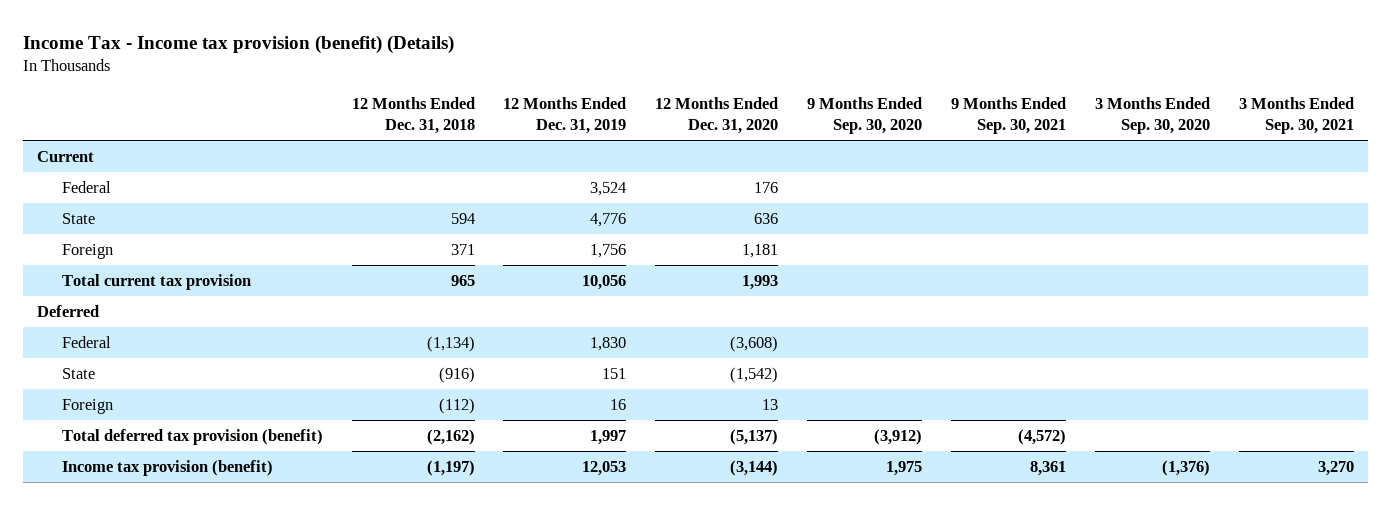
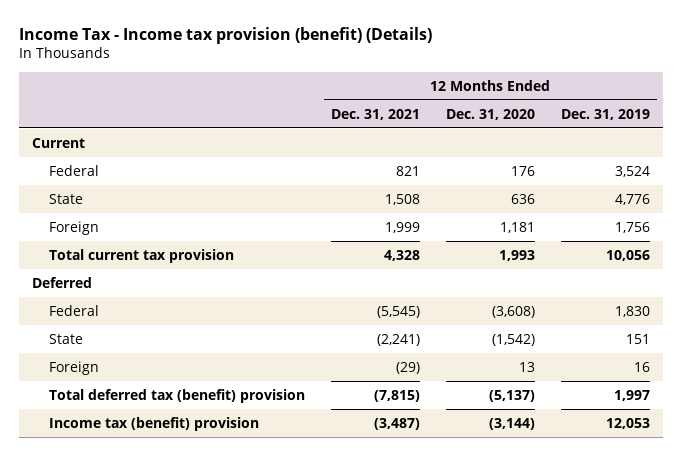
- | 12 Months Ended Dec. 31, 2018 | 12 Months Ended Dec. 31, 2019 | 12 Months Ended Dec. 31, 2020 | 9 Months Ended Sep. 30, 2020 | 9 Months Ended Sep. 30, 2021 | 3 Months Ended Sep. 30, 2020 | 3 Months Ended Sep. 30, 2021
+ | 12 Months Ended Dec. 31, 2021 | 12 Months Ended Dec. 31, 2020 | 12 Months Ended Dec. 31, 2019
- Total deferred tax provision (benefit) | (2,162) | 1,997 | (5,137) | (3,912) | (4,572) | |
- Income tax provision (benefit) | (1,197) | 12,053 | (3,144) | 1,975 | 8,361 | (1,376) | 3,270
+ Total deferred tax (benefit) provision | (7,815) | (5,137) | 1,997
+ Income tax (benefit) provision | (3,487) | (3,144) | 12,053

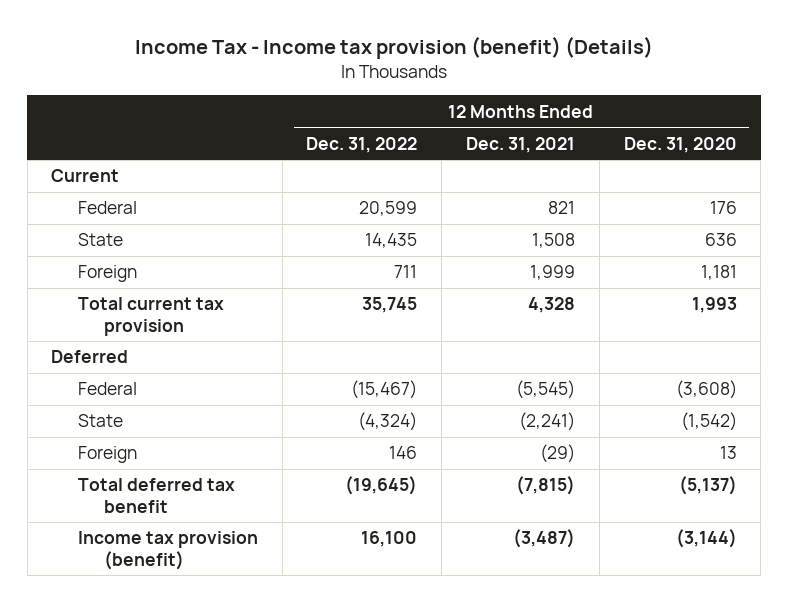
- | 12 Months Ended Dec. 31, 2021 | 12 Months Ended Dec. 31, 2020 | 12 Months Ended Dec. 31, 2019
+ | 12 Months Ended Dec. 31, 2022 | 12 Months Ended Dec. 31, 2021 | 12 Months Ended Dec. 31, 2020
- Total deferred tax (benefit) provision | (7,815) | (5,137) | 1,997
- Income tax (benefit) provision | (3,487) | (3,144) | 12,053
+ Total deferred tax benefit | (19,645) | (7,815) | (5,137)
+ Income tax provision (benefit) | 16,100 | (3,487) | (3,144)

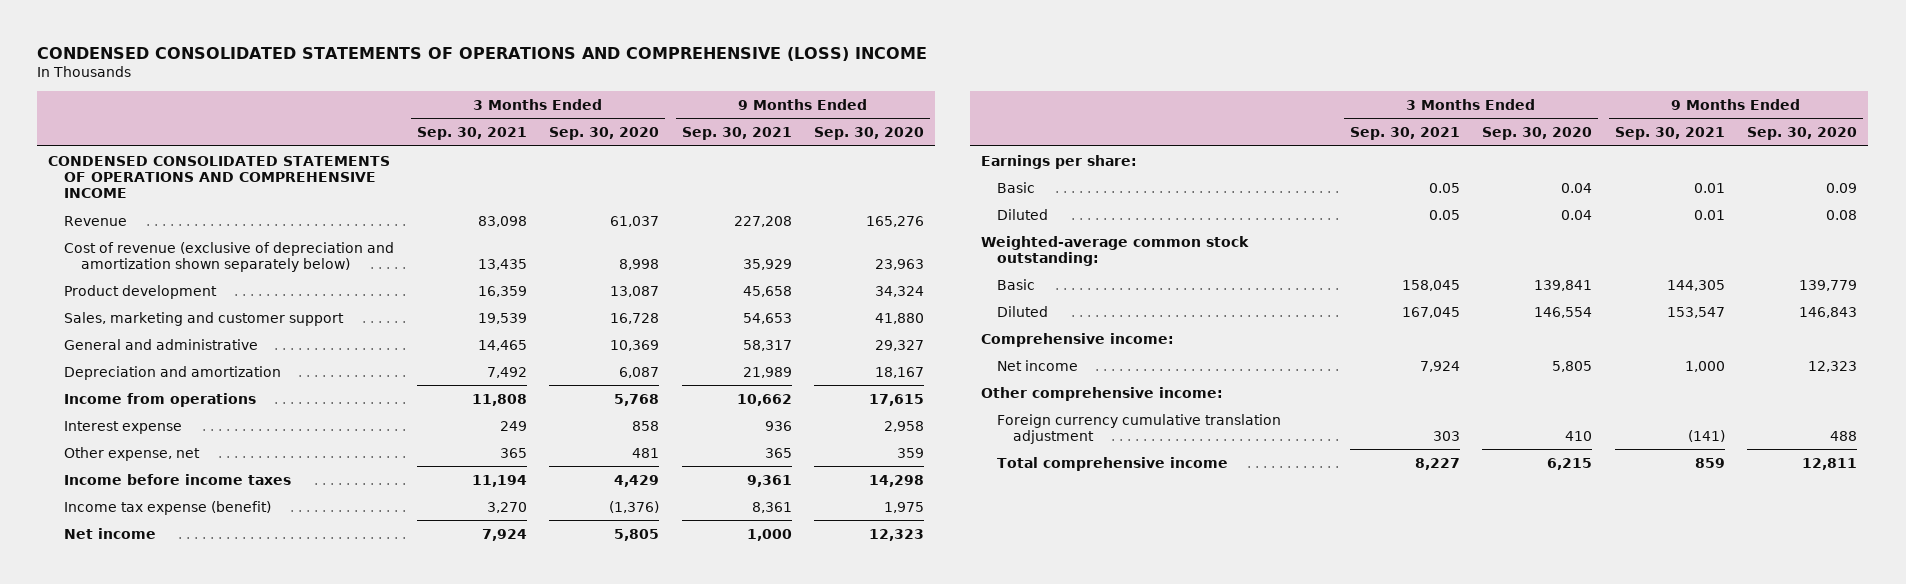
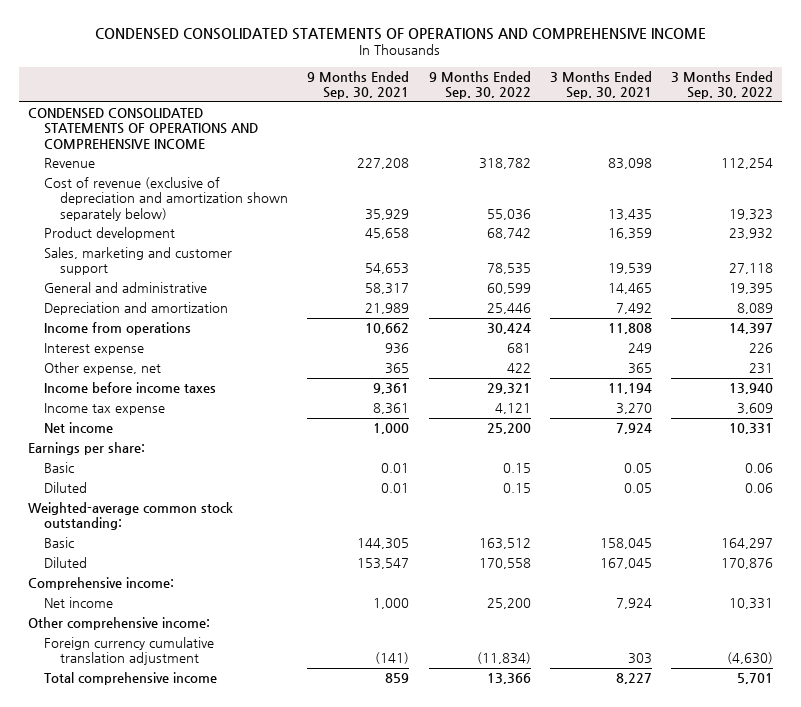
- CONDENSED CONSOLIDATED STATEMENTS OF OPERATIONS AND COMPREHENSIVE (LOSS) INCOME
+ CONDENSED CONSOLIDATED STATEMENTS OF OPERATIONS AND COMPREHENSIVE INCOME
- | 3 Months Ended Sep. 30, 2021 | 3 Months Ended Sep. 30, 2020 | 9 Months Ended Sep. 30, 2021 | 9 Months Ended Sep. 30, 2020
+ | 9 Months Ended Sep. 30, 2021 | 9 Months Ended Sep. 30, 2022 | 3 Months Ended Sep. 30, 2021 | 3 Months Ended Sep. 30, 2022
- Income tax expense (benefit) | 3,270 | (1,376) | 8,361 | 1,975
+ Income tax expense | 8,361 | 4,121 | 3,270 | 3,609

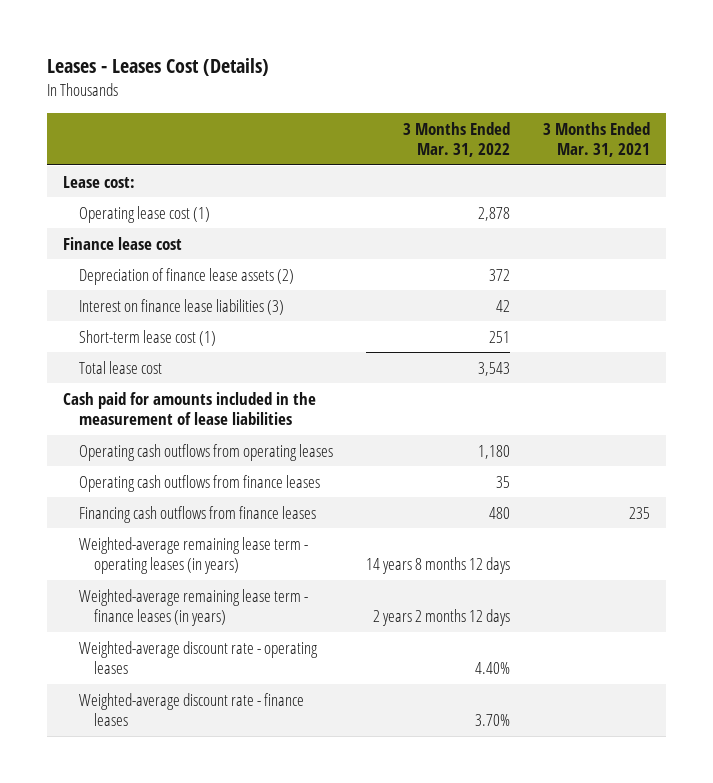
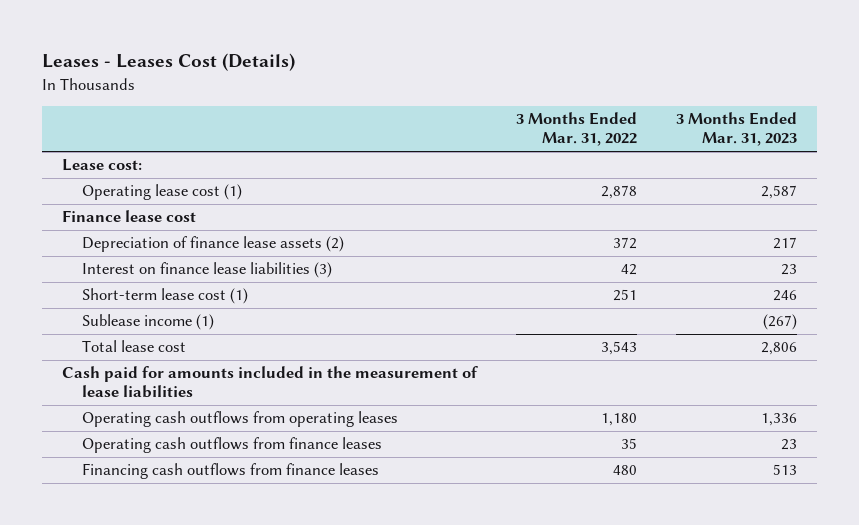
- | 3 Months Ended Mar. 31, 2022 | 3 Months Ended Mar. 31, 2021
+ | 3 Months Ended Mar. 31, 2022 | 3 Months Ended Mar. 31, 2023
+ Sublease income (1) | | (267)
- Weighted-average remaining lease term - operating leases (in years) | 14 years 8 months 12 days |
- Weighted-average remaining lease term - finance leases (in years) | 2 years 2 months 12 days |
- Weighted-average discount rate - operating leases | 4.40% |
- Weighted-average discount rate - finance leases | 3.70% |

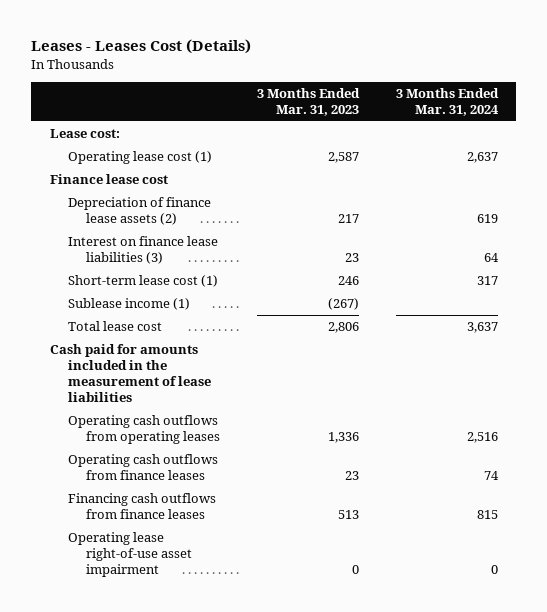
- | 3 Months Ended Mar. 31, 2022 | 3 Months Ended Mar. 31, 2023
+ | 3 Months Ended Mar. 31, 2023 | 3 Months Ended Mar. 31, 2024
+ Operating lease right-of-use asset impairment | 0 | 0

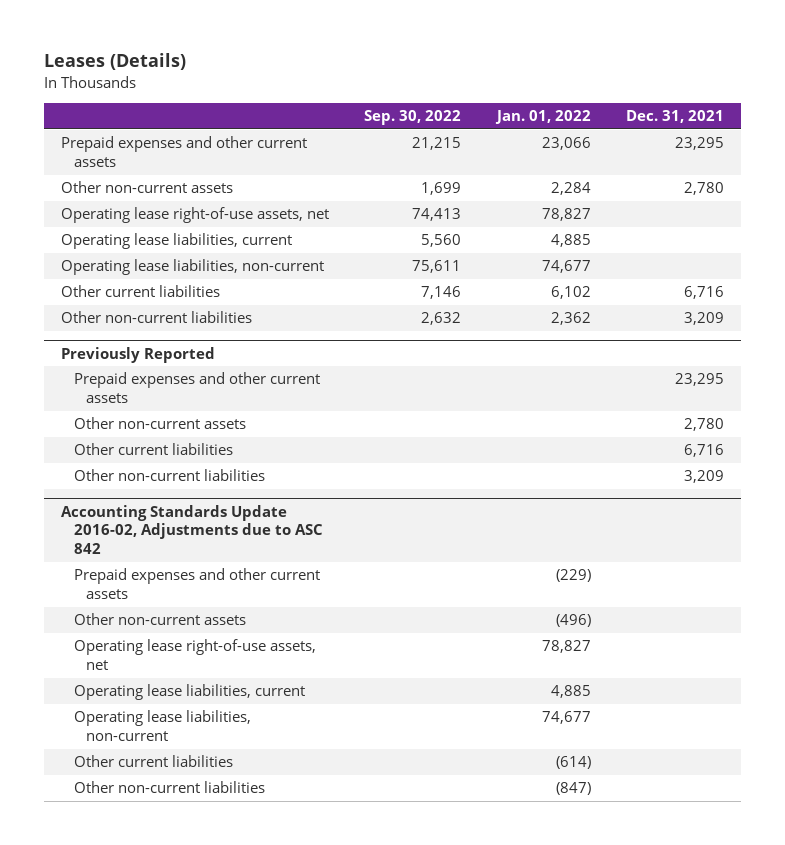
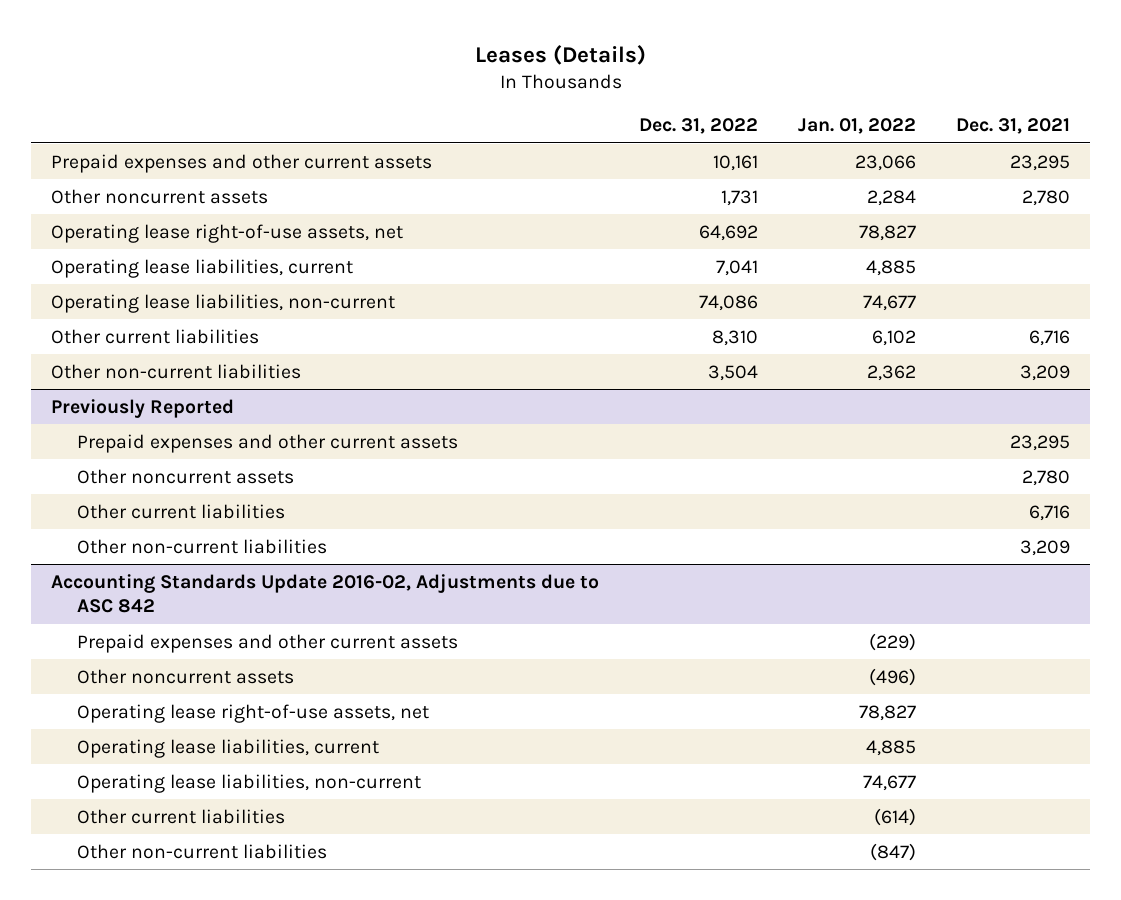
- | Sep. 30, 2022 | Jan. 01, 2022 | Dec. 31, 2021
+ | Dec. 31, 2022 | Jan. 01, 2022 | Dec. 31, 2021
- Other non-current assets | 1,699 | 2,284 | 2,780
+ Other noncurrent assets | 1,731 | 2,284 | 2,780
@ Previously Reported
- Other non-current assets | | | 2,780
+ Other noncurrent assets | | | 2,780
@ Accounting Standards Update 2016-02, Adjustments due to ASC 842
- Other non-current assets | | (496) |
+ Other noncurrent assets | | (496) |

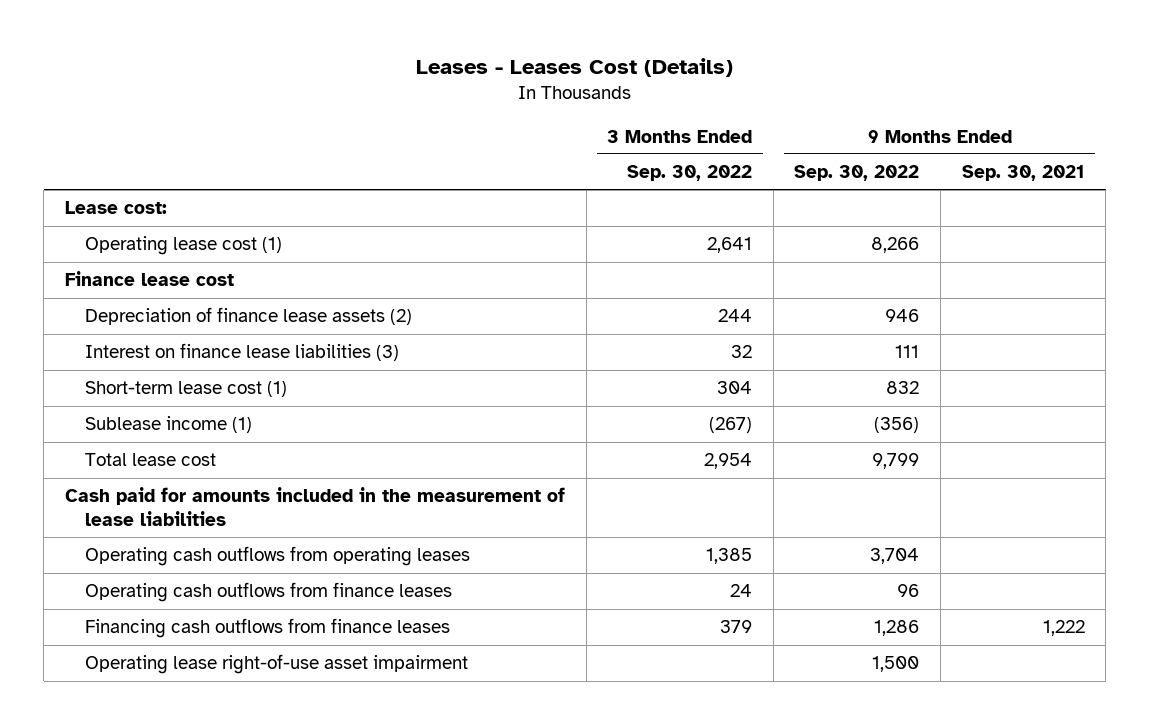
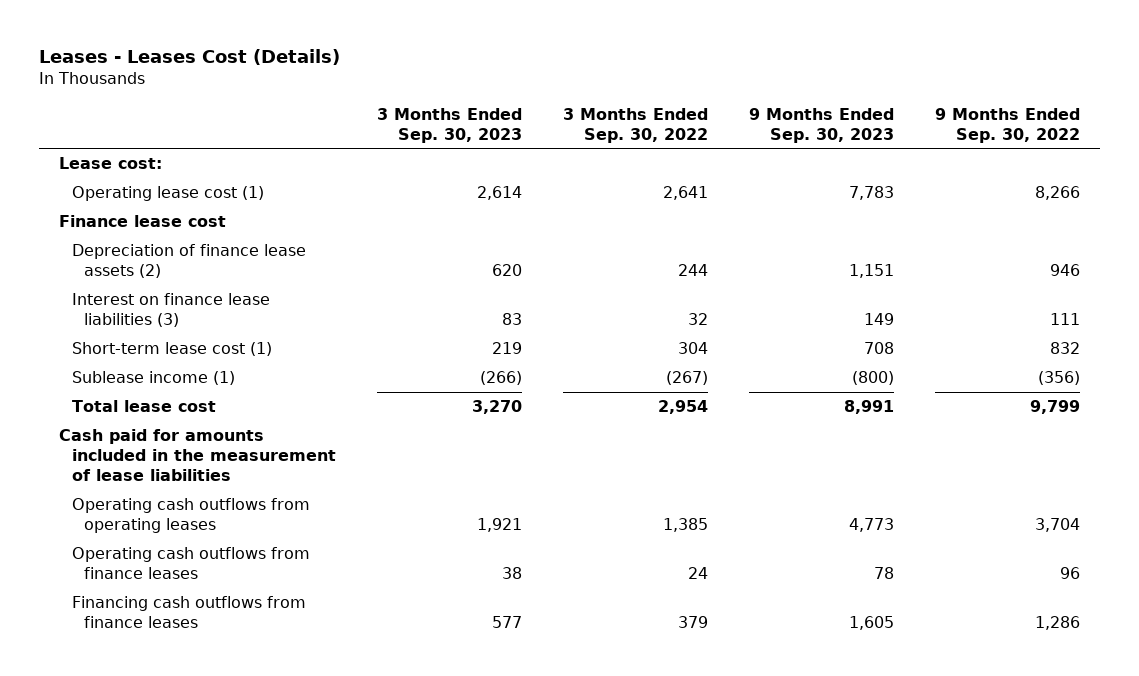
- | 3 Months Ended Sep. 30, 2022 | 9 Months Ended Sep. 30, 2022 | 9 Months Ended Sep. 30, 2021
+ | 3 Months Ended Sep. 30, 2023 | 3 Months Ended Sep. 30, 2022 | 9 Months Ended Sep. 30, 2023 | 9 Months Ended Sep. 30, 2022
- Operating lease right-of-use asset impairment | | 1,500 |

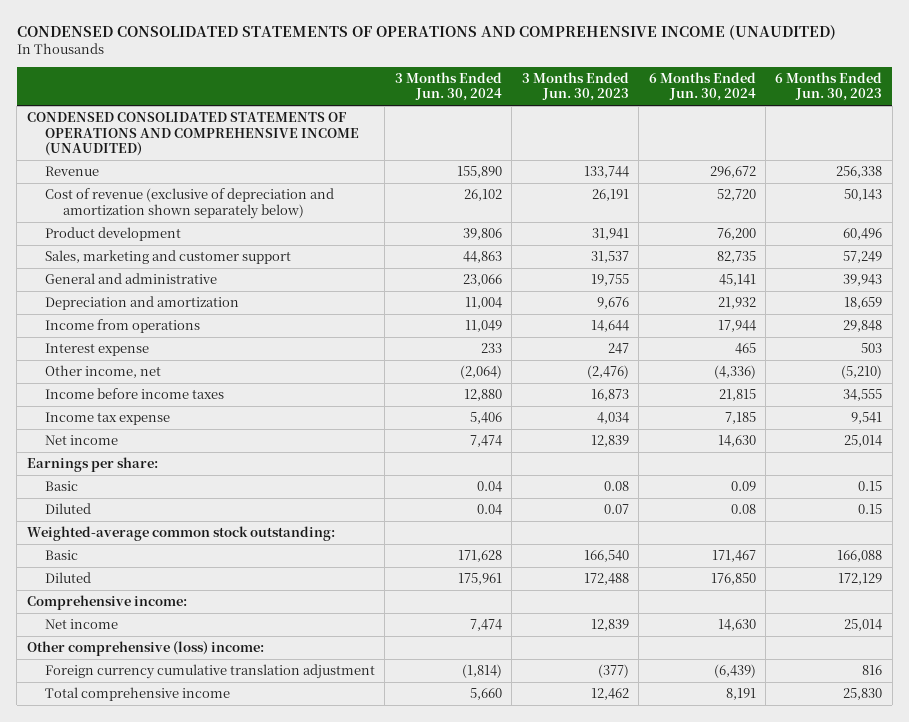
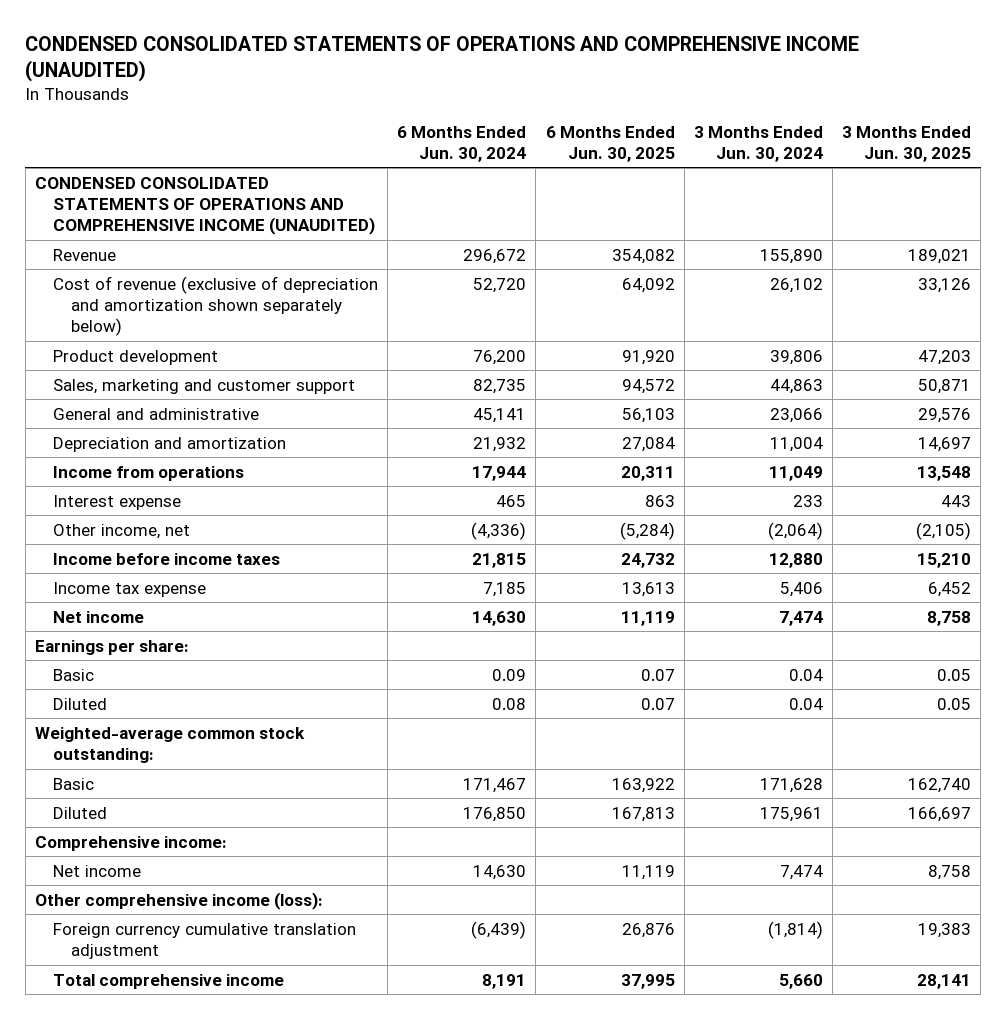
- | 3 Months Ended Jun. 30, 2024 | 3 Months Ended Jun. 30, 2023 | 6 Months Ended Jun. 30, 2024 | 6 Months Ended Jun. 30, 2023
+ | 6 Months Ended Jun. 30, 2024 | 6 Months Ended Jun. 30, 2025 | 3 Months Ended Jun. 30, 2024 | 3 Months Ended Jun. 30, 2025
- Other comprehensive (loss) income:
+ Other comprehensive income (loss):

